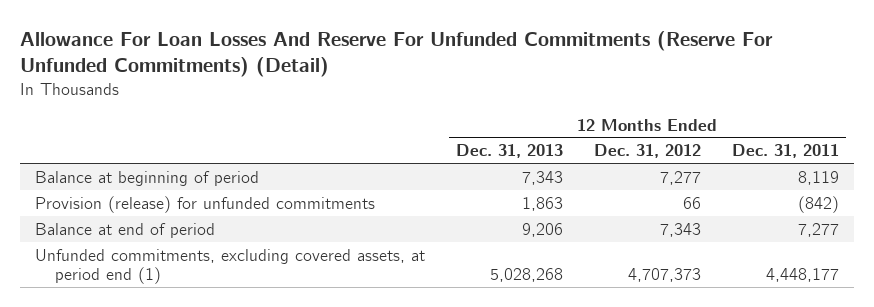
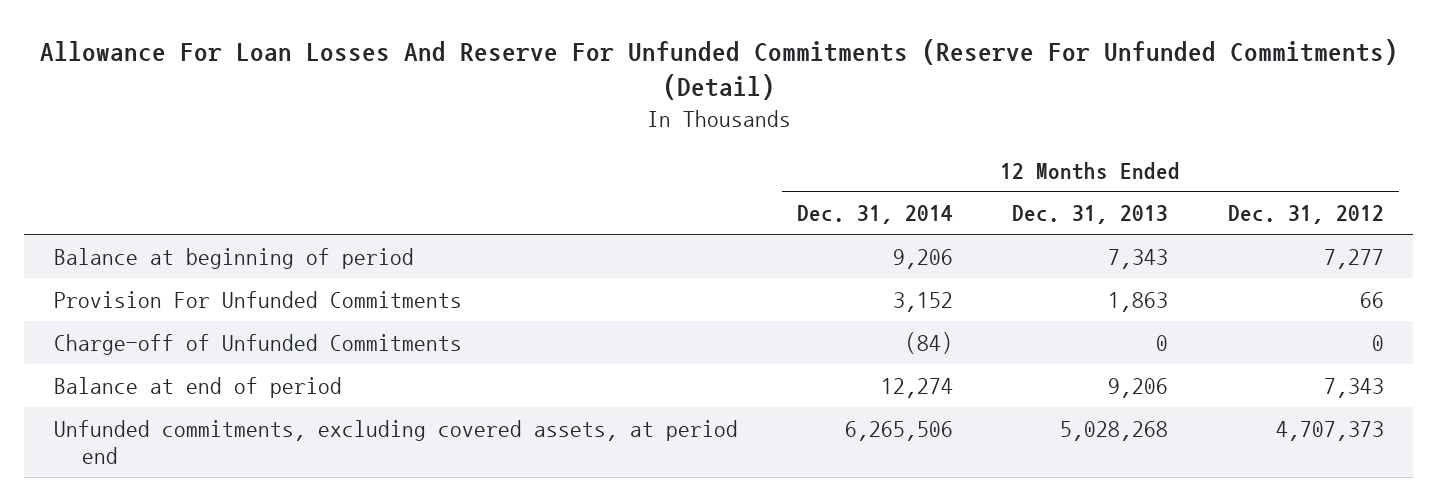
- | 12 Months Ended Dec. 31, 2013 | 12 Months Ended Dec. 31, 2012 | 12 Months Ended Dec. 31, 2011
+ | 12 Months Ended Dec. 31, 2014 | 12 Months Ended Dec. 31, 2013 | 12 Months Ended Dec. 31, 2012
- Provision (release) for unfunded commitments | 1,863 | 66 | (842)
+ Provision For Unfunded Commitments | 3,152 | 1,863 | 66
+ Charge-off of Unfunded Commitments | (84) | 0 | 0
- Unfunded commitments, excluding covered assets, at period end (1) | 5,028,268 | 4,707,373 | 4,448,177
+ Unfunded commitments, excluding covered assets, at period end | 6,265,506 | 5,028,268 | 4,707,373

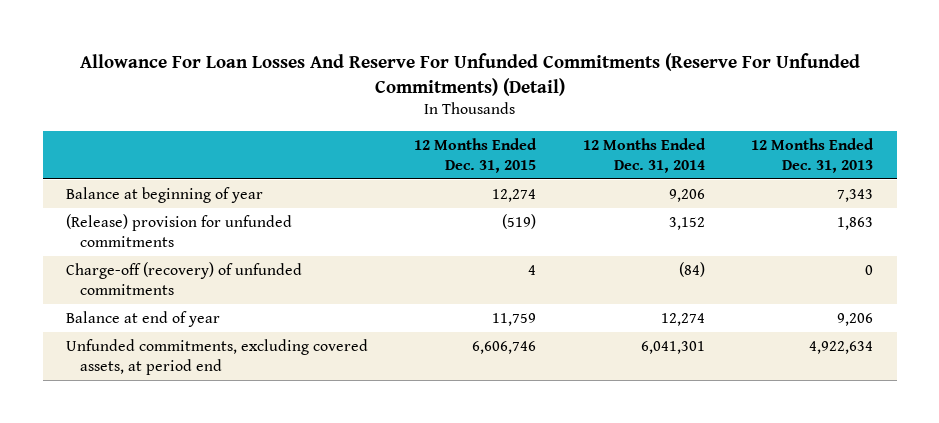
- | 12 Months Ended Dec. 31, 2014 | 12 Months Ended Dec. 31, 2013 | 12 Months Ended Dec. 31, 2012
+ | 12 Months Ended Dec. 31, 2015 | 12 Months Ended Dec. 31, 2014 | 12 Months Ended Dec. 31, 2013
- Balance at beginning of period | 9,206 | 7,343 | 7,277
- Provision For Unfunded Commitments | 3,152 | 1,863 | 66
- Charge-off of Unfunded Commitments | (84) | 0 | 0
- Balance at end of period | 12,274 | 9,206 | 7,343
- Unfunded commitments, excluding covered assets, at period end | 6,265,506 | 5,028,268 | 4,707,373
+ Balance at beginning of year | 12,274 | 9,206 | 7,343
+ (Release) provision for unfunded commitments | (519) | 3,152 | 1,863
+ Charge-off (recovery) of unfunded commitments | 4 | (84) | 0
+ Balance at end of year | 11,759 | 12,274 | 9,206
+ Unfunded commitments, excluding covered assets, at period end | 6,606,746 | 6,041,301 | 4,922,634

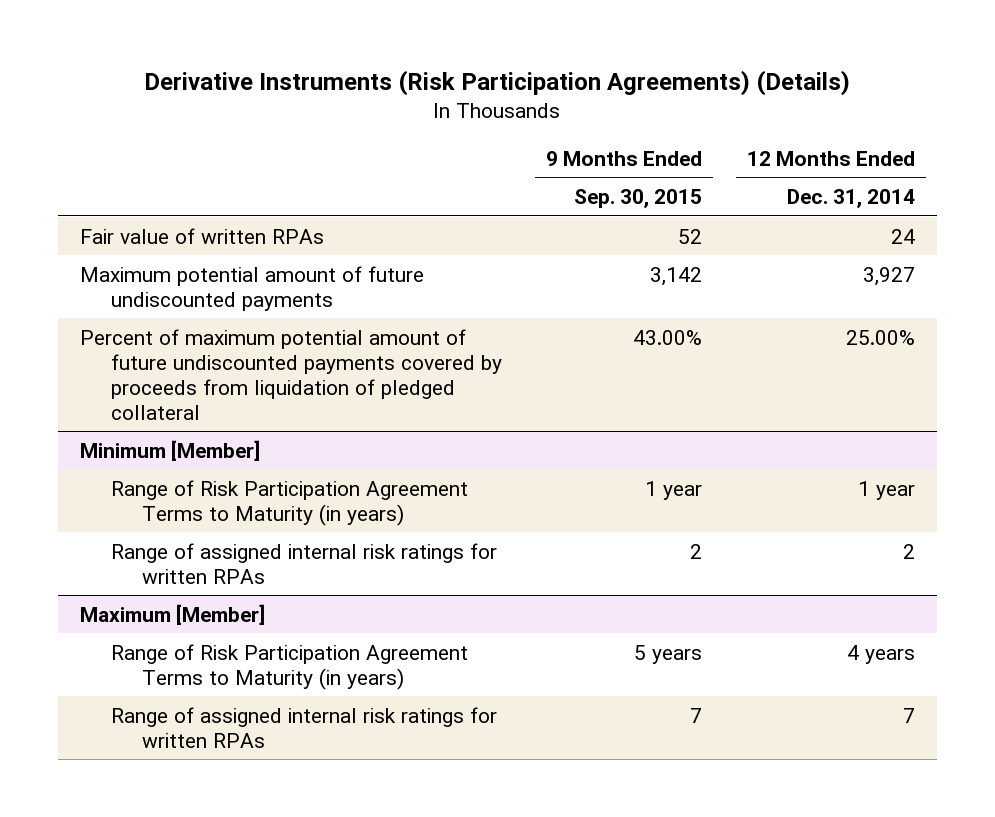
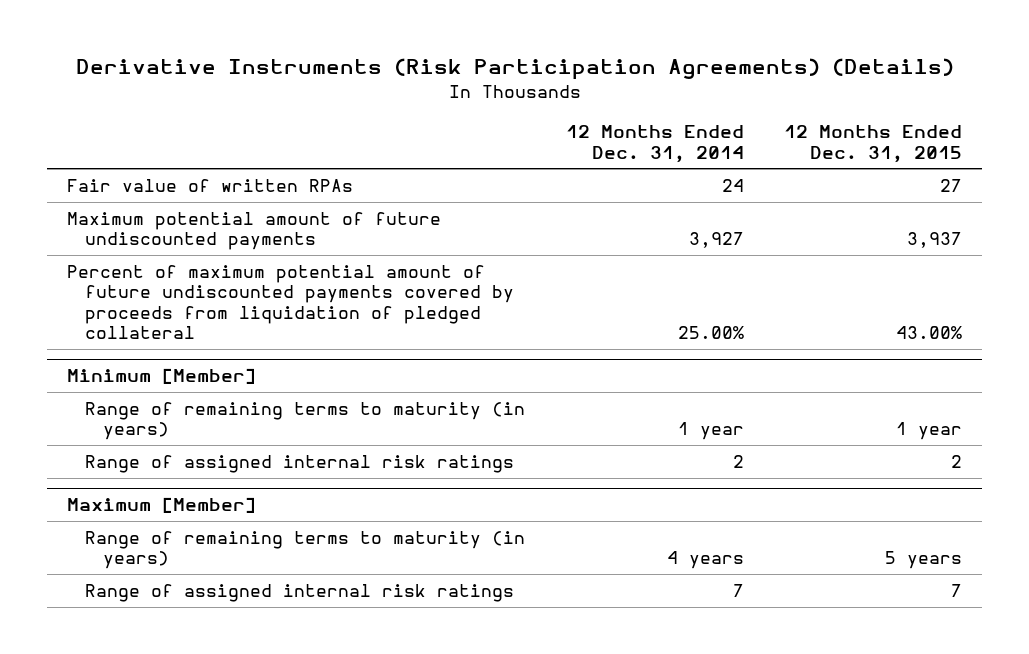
- | 9 Months Ended Sep. 30, 2015 | 12 Months Ended Dec. 31, 2014
+ | 12 Months Ended Dec. 31, 2014 | 12 Months Ended Dec. 31, 2015
@ Minimum [Member]
- Range of Risk Participation Agreement Terms to Maturity (in years) | 1 year | 1 year
- Range of assigned internal risk ratings for written RPAs | 2 | 2
+ Range of remaining terms to maturity (in years) | 1 year | 1 year
+ Range of assigned internal risk ratings | 2 | 2
@ Maximum [Member]
- Range of Risk Participation Agreement Terms to Maturity (in years) | 5 years | 4 years
- Range of assigned internal risk ratings for written RPAs | 7 | 7
+ Range of remaining terms to maturity (in years) | 4 years | 5 years
+ Range of assigned internal risk ratings | 7 | 7

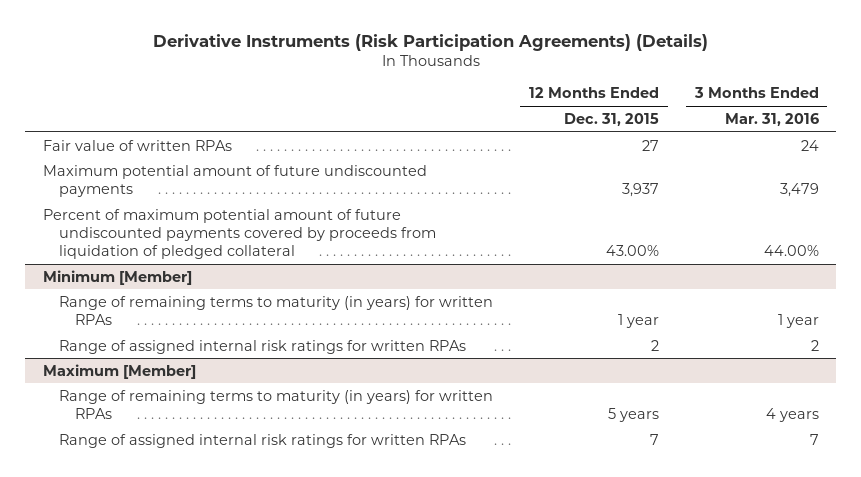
- | 12 Months Ended Dec. 31, 2014 | 12 Months Ended Dec. 31, 2015
+ | 12 Months Ended Dec. 31, 2015 | 3 Months Ended Mar. 31, 2016
@ Minimum [Member]
- Range of remaining terms to maturity (in years) | 1 year | 1 year
- Range of assigned internal risk ratings | 2 | 2
+ Range of remaining terms to maturity (in years) for written RPAs | 1 year | 1 year
+ Range of assigned internal risk ratings for written RPAs | 2 | 2
@ Maximum [Member]
- Range of remaining terms to maturity (in years) | 4 years | 5 years
- Range of assigned internal risk ratings | 7 | 7
+ Range of remaining terms to maturity (in years) for written RPAs | 5 years | 4 years
+ Range of assigned internal risk ratings for written RPAs | 7 | 7

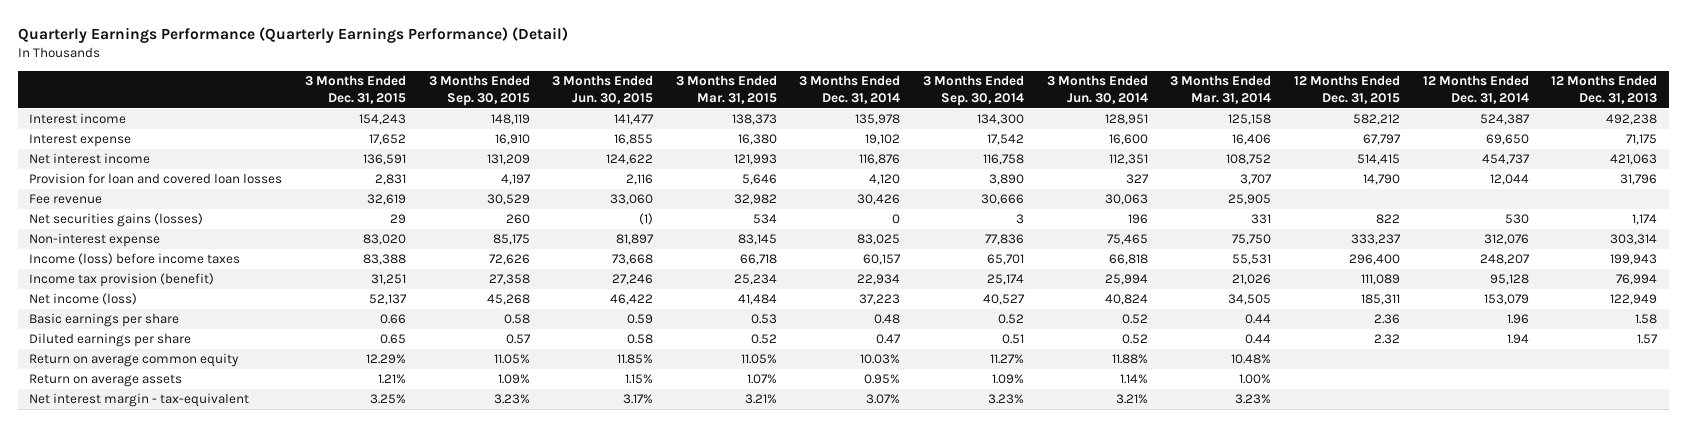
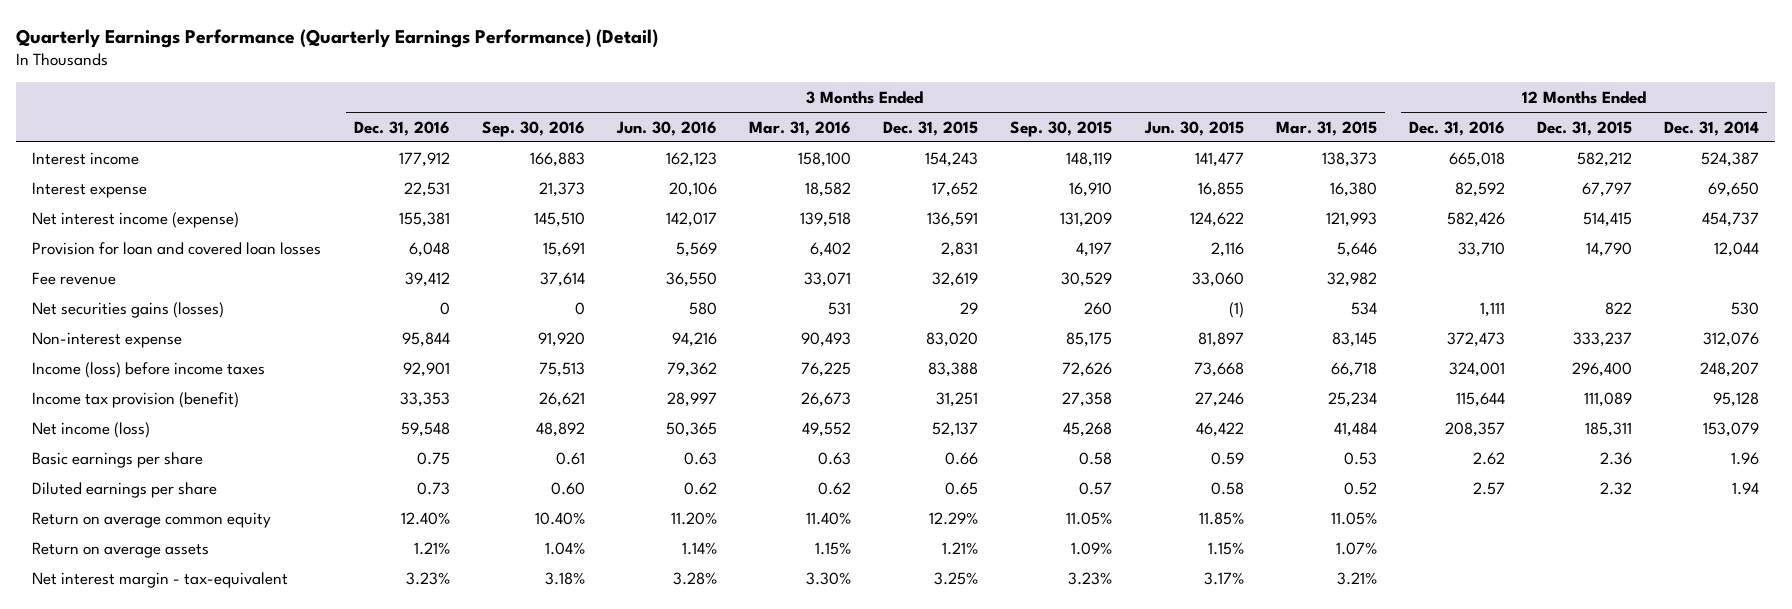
- | 3 Months Ended Dec. 31, 2015 | 3 Months Ended Sep. 30, 2015 | 3 Months Ended Jun. 30, 2015 | 3 Months Ended Mar. 31, 2015 | 3 Months Ended Dec. 31, 2014 | 3 Months Ended Sep. 30, 2014 | 3 Months Ended Jun. 30, 2014 | 3 Months Ended Mar. 31, 2014 | 12 Months Ended Dec. 31, 2015 | 12 Months Ended Dec. 31, 2014 | 12 Months Ended Dec. 31, 2013
+ | 3 Months Ended Dec. 31, 2016 | 3 Months Ended Sep. 30, 2016 | 3 Months Ended Jun. 30, 2016 | 3 Months Ended Mar. 31, 2016 | 3 Months Ended Dec. 31, 2015 | 3 Months Ended Sep. 30, 2015 | 3 Months Ended Jun. 30, 2015 | 3 Months Ended Mar. 31, 2015 | 12 Months Ended Dec. 31, 2016 | 12 Months Ended Dec. 31, 2015 | 12 Months Ended Dec. 31, 2014
- Net interest income | 136,591 | 131,209 | 124,622 | 121,993 | 116,876 | 116,758 | 112,351 | 108,752 | 514,415 | 454,737 | 421,063
+ Net interest income (expense) | 155,381 | 145,510 | 142,017 | 139,518 | 136,591 | 131,209 | 124,622 | 121,993 | 582,426 | 514,415 | 454,737

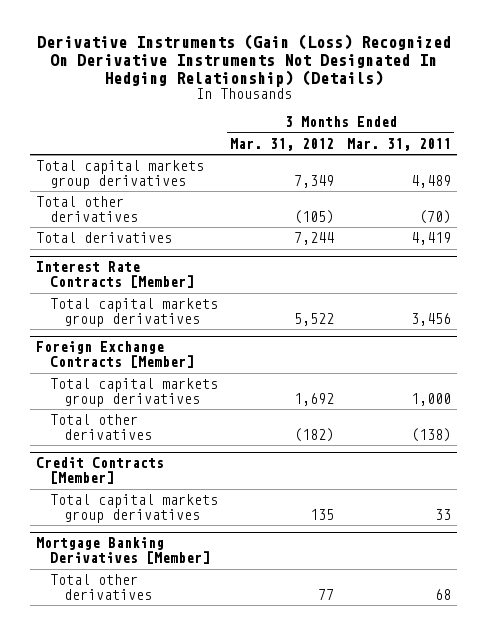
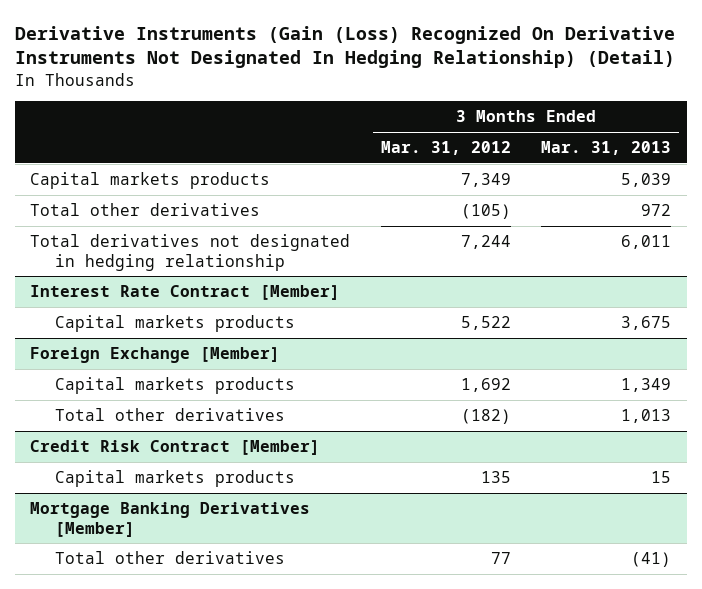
- Derivative Instruments (Gain (Loss) Recognized On Derivative Instruments Not Designated In Hedging Relationship) (Details)
+ Derivative Instruments (Gain (Loss) Recognized On Derivative Instruments Not Designated In Hedging Relationship) (Detail)
- | 3 Months Ended Mar. 31, 2012 | 3 Months Ended Mar. 31, 2011
+ | 3 Months Ended Mar. 31, 2012 | 3 Months Ended Mar. 31, 2013
- Total capital markets group derivatives | 7,349 | 4,489
+ Capital markets products | 7,349 | 5,039
- Total derivatives | 7,244 | 4,419
- Interest Rate Contracts [Member]
- Total capital markets group derivatives | 5,522 | 3,456
- Foreign Exchange Contracts [Member]
- Total capital markets group derivatives | 1,692 | 1,000
+ Total derivatives not designated in hedging relationship | 7,244 | 6,011
+ Interest Rate Contract [Member]
+ Capital markets products | 5,522 | 3,675
+ Foreign Exchange [Member]
+ Capital markets products | 1,692 | 1,349
- Credit Contracts [Member]
- Total capital markets group derivatives | 135 | 33
+ Credit Risk Contract [Member]
+ Capital markets products | 135 | 15

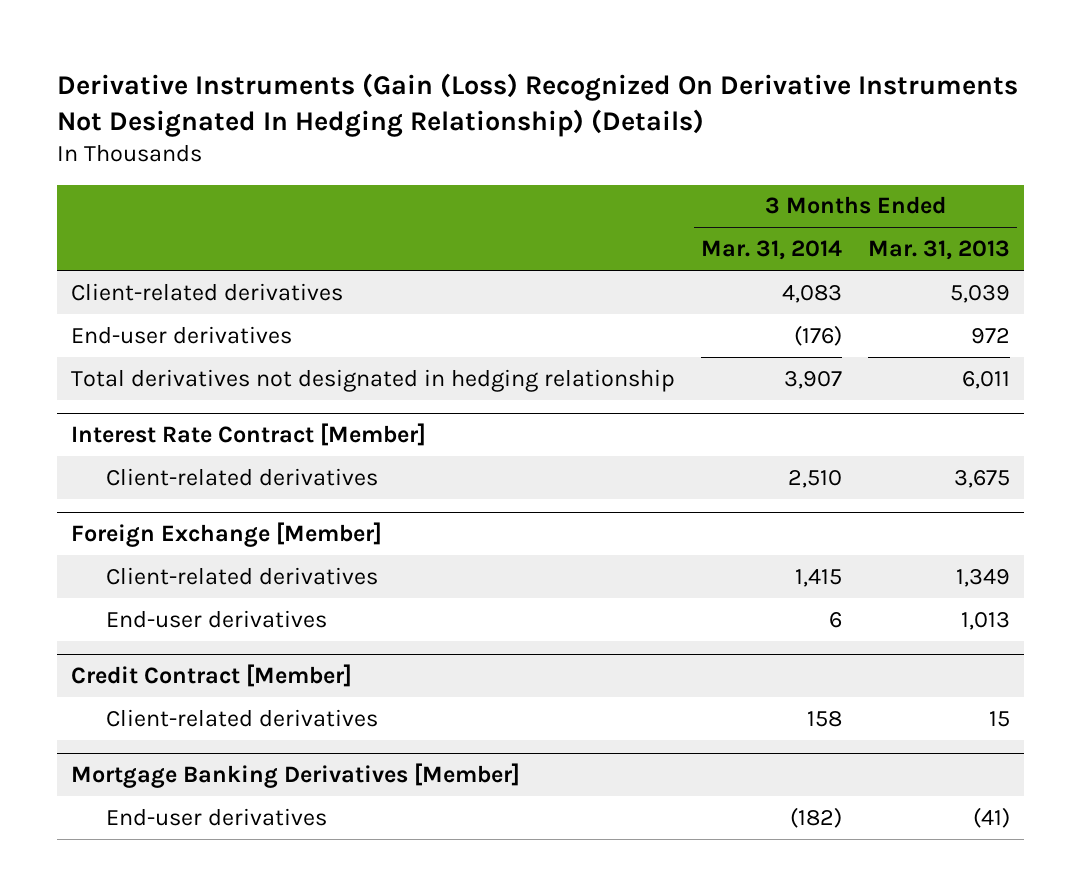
- Derivative Instruments (Gain (Loss) Recognized On Derivative Instruments Not Designated In Hedging Relationship) (Detail)
+ Derivative Instruments (Gain (Loss) Recognized On Derivative Instruments Not Designated In Hedging Relationship) (Details)
- | 3 Months Ended Mar. 31, 2012 | 3 Months Ended Mar. 31, 2013
+ | 3 Months Ended Mar. 31, 2014 | 3 Months Ended Mar. 31, 2013
- Capital markets products | 7,349 | 5,039
- Total other derivatives | (105) | 972
+ Client-related derivatives | 4,083 | 5,039
+ End-user derivatives | (176) | 972
@ Interest Rate Contract [Member]
- Capital markets products | 5,522 | 3,675
+ Client-related derivatives | 2,510 | 3,675
@ Foreign Exchange [Member]
- Capital markets products | 1,692 | 1,349
- Total other derivatives | (182) | 1,013
- Credit Risk Contract [Member]
- Capital markets products | 135 | 15
@ Foreign Exchange [Member]
+ Client-related derivatives | 1,415 | 1,349
+ End-user derivatives | 6 | 1,013
+ Credit Contract [Member]
+ Client-related derivatives | 158 | 15
@ Mortgage Banking Derivatives [Member]
- Total other derivatives | 77 | (41)
+ End-user derivatives | (182) | (41)

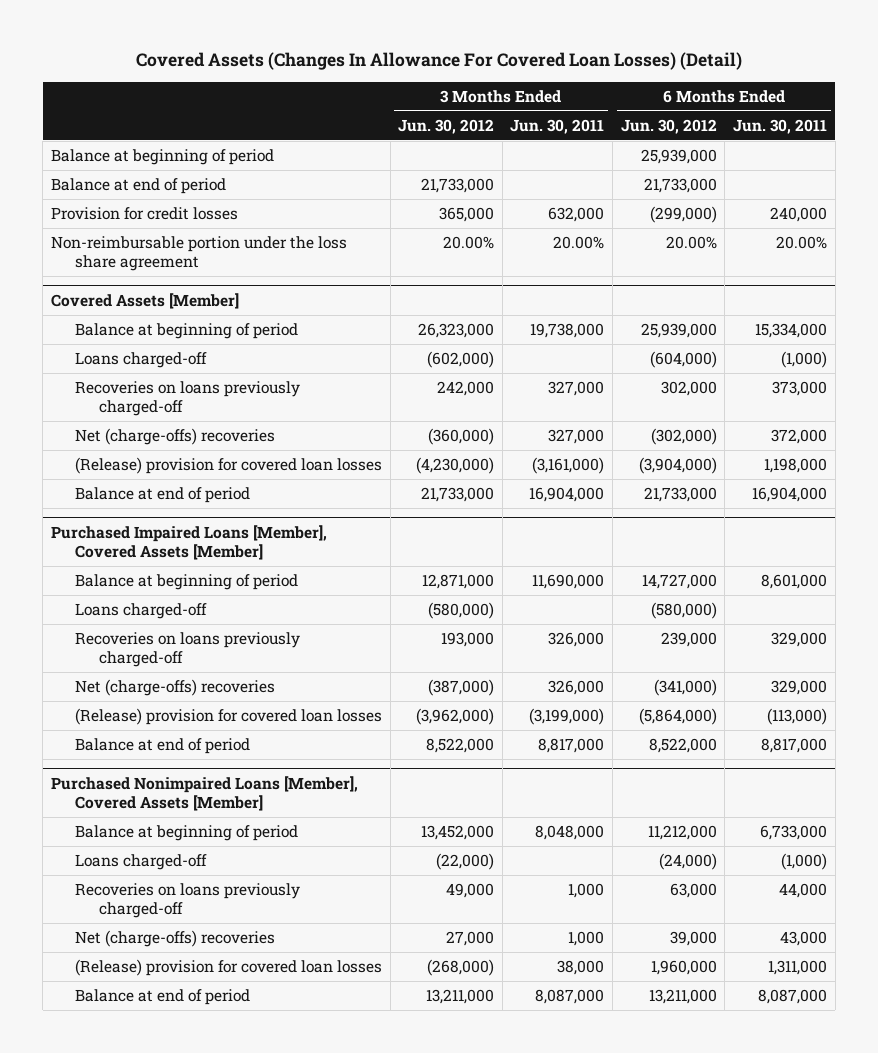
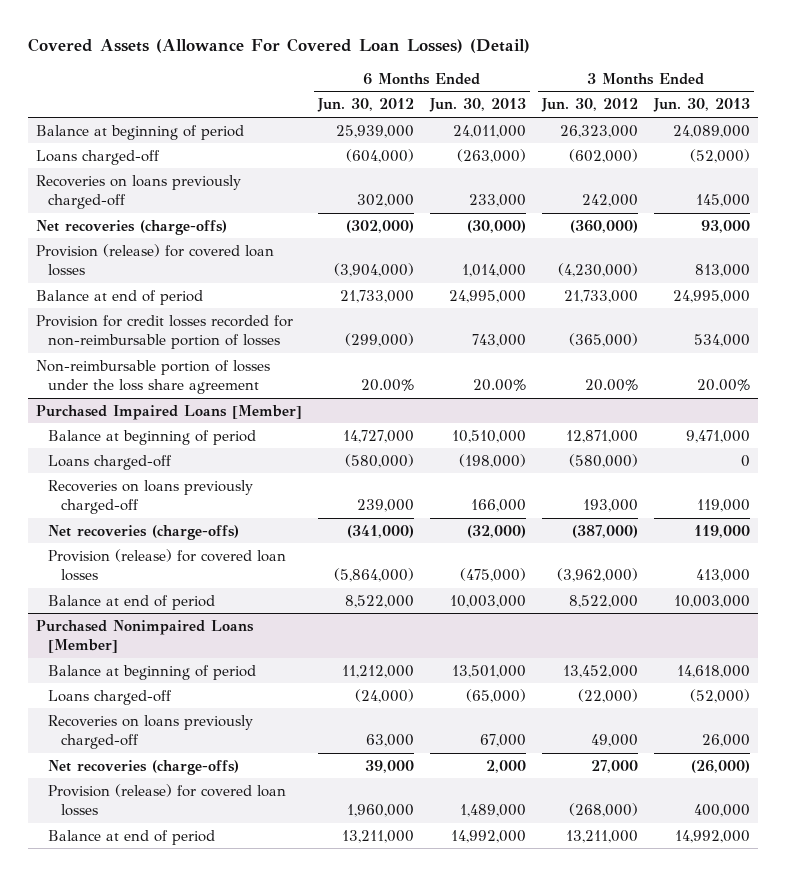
- Covered Assets (Changes In Allowance For Covered Loan Losses) (Detail)
+ Covered Assets (Allowance For Covered Loan Losses) (Detail)
- | 3 Months Ended Jun. 30, 2012 | 3 Months Ended Jun. 30, 2011 | 6 Months Ended Jun. 30, 2012 | 6 Months Ended Jun. 30, 2011
+ | 6 Months Ended Jun. 30, 2012 | 6 Months Ended Jun. 30, 2013 | 3 Months Ended Jun. 30, 2012 | 3 Months Ended Jun. 30, 2013
- Balance at beginning of period | | | 25,939,000 |
- Balance at end of period | 21,733,000 | | 21,733,000 |
- Provision for credit losses | 365,000 | 632,000 | (299,000) | 240,000
- Non-reimbursable portion under the loss share agreement | 20.00% | 20.00% | 20.00% | 20.00%
- Covered Assets [Member]
- Net (charge-offs) recoveries | (360,000) | 327,000 | (302,000) | 372,000
- (Release) provision for covered loan losses | (4,230,000) | (3,161,000) | (3,904,000) | 1,198,000
+ Net recoveries (charge-offs) | (302,000) | (30,000) | (360,000) | 93,000
+ Provision (release) for covered loan losses | (3,904,000) | 1,014,000 | (4,230,000) | 813,000
- Purchased Impaired Loans [Member], Covered Assets [Member]
+ Provision for credit losses recorded for non-reimbursable portion of losses | (299,000) | 743,000 | (365,000) | 534,000
+ Non-reimbursable portion of losses under the loss share agreement | 20.00% | 20.00% | 20.00% | 20.00%
+ Purchased Impaired Loans [Member]
- Net (charge-offs) recoveries | (387,000) | 326,000 | (341,000) | 329,000
- (Release) provision for covered loan losses | (3,962,000) | (3,199,000) | (5,864,000) | (113,000)
+ Net recoveries (charge-offs) | (341,000) | (32,000) | (387,000) | 119,000
+ Provision (release) for covered loan losses | (5,864,000) | (475,000) | (3,962,000) | 413,000
- Purchased Nonimpaired Loans [Member], Covered Assets [Member]
+ Purchased Nonimpaired Loans [Member]
- Net (charge-offs) recoveries | 27,000 | 1,000 | 39,000 | 43,000
- (Release) provision for covered loan losses | (268,000) | 38,000 | 1,960,000 | 1,311,000
+ Net recoveries (charge-offs) | 39,000 | 2,000 | 27,000 | (26,000)
+ Provision (release) for covered loan losses | 1,960,000 | 1,489,000 | (268,000) | 400,000

